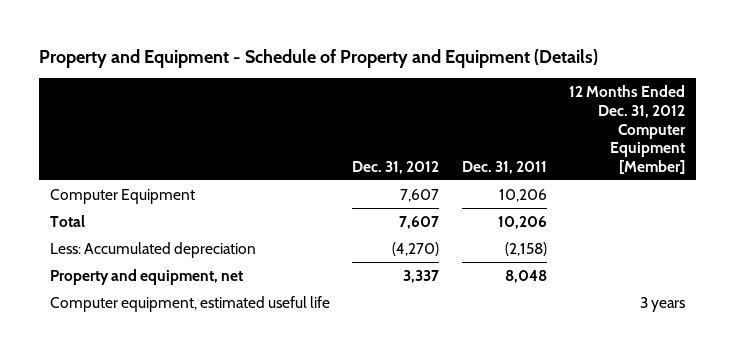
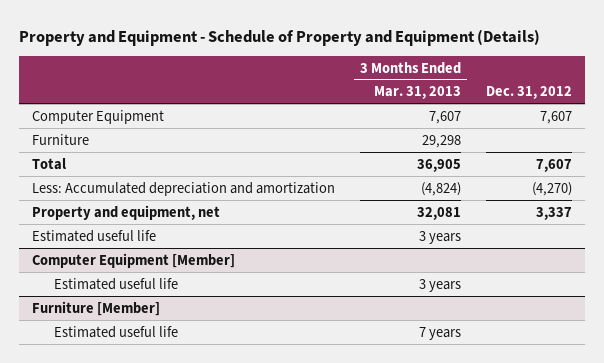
- | Dec. 31, 2012 | Dec. 31, 2011 | 12 Months Ended Dec. 31, 2012 Computer Equipment [Member]
+ | 3 Months Ended Mar. 31, 2013 | Dec. 31, 2012
+ Furniture | 29,298 |
- Less: Accumulated depreciation | (4,270) | (2,158) |
+ Less: Accumulated depreciation and amortization | (4,824) | (4,270)
- Computer equipment, estimated useful life | | | 3 years
+ Estimated useful life | 3 years |
+ Computer Equipment [Member]
+ Estimated useful life | 3 years |
+ Furniture [Member]
+ Estimated useful life | 7 years |

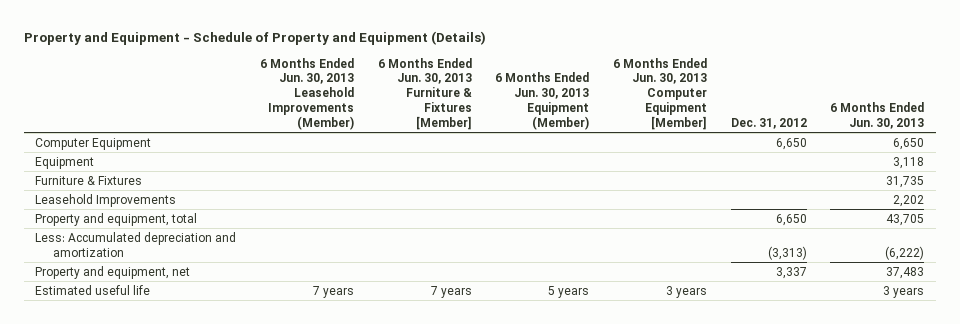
- | 3 Months Ended Mar. 31, 2013 | Dec. 31, 2012
+ | 6 Months Ended Jun. 30, 2013 Leasehold Improvements (Member) | 6 Months Ended Jun. 30, 2013 Furniture & Fixtures [Member] | 6 Months Ended Jun. 30, 2013 Equipment (Member) | 6 Months Ended Jun. 30, 2013 Computer Equipment [Member] | Dec. 31, 2012 | 6 Months Ended Jun. 30, 2013
- Computer Equipment | 7,607 | 7,607
- Furniture | 29,298 |
- Total | 36,905 | 7,607
- Less: Accumulated depreciation and amortization | (4,824) | (4,270)
+ Computer Equipment | | | | | 6,650 | 6,650
+ Equipment | | | | | | 3,118
+ Furniture & Fixtures | | | | | | 31,735
+ Leasehold Improvements | | | | | | 2,202
+ Property and equipment, total | | | | | 6,650 | 43,705
+ Less: Accumulated depreciation and amortization | | | | | (3,313) | (6,222)
- Computer Equipment [Member]
- Estimated useful life | 3 years |
- Furniture [Member]
- Estimated useful life | 7 years |

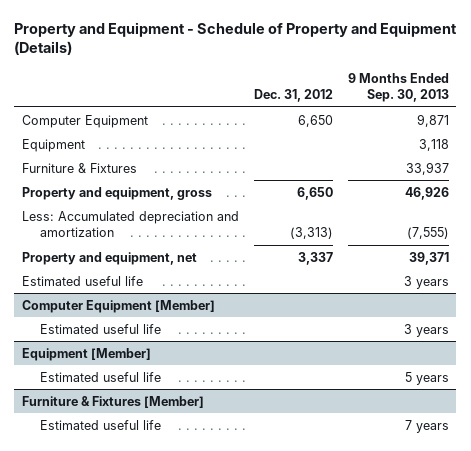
- | 6 Months Ended Jun. 30, 2013 Leasehold Improvements (Member) | 6 Months Ended Jun. 30, 2013 Furniture & Fixtures [Member] | 6 Months Ended Jun. 30, 2013 Equipment (Member) | 6 Months Ended Jun. 30, 2013 Computer Equipment [Member] | Dec. 31, 2012 | 6 Months Ended Jun. 30, 2013
+ | Dec. 31, 2012 | 9 Months Ended Sep. 30, 2013
- Leasehold Improvements | | | | | | 2,202
- Property and equipment, total | | | | | 6,650 | 43,705
+ Property and equipment, gross | 6,650 | 46,926
+ Computer Equipment [Member]
+ Estimated useful life | | 3 years
+ Equipment [Member]
+ Estimated useful life | | 5 years
+ Furniture & Fixtures [Member]
+ Estimated useful life | | 7 years

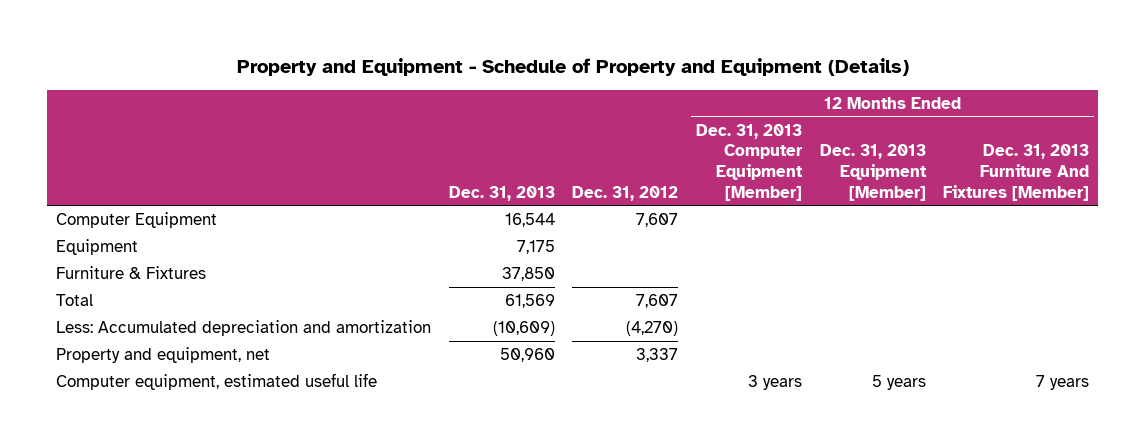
- | Dec. 31, 2012 | 9 Months Ended Sep. 30, 2013
+ | Dec. 31, 2013 | Dec. 31, 2012 | 12 Months Ended Dec. 31, 2013 Computer Equipment [Member] | 12 Months Ended Dec. 31, 2013 Equipment [Member] | 12 Months Ended Dec. 31, 2013 Furniture And Fixtures [Member]
- Computer Equipment | 6,650 | 9,871
+ Computer Equipment | 16,544 | 7,607 | | |
- Property and equipment, gross | 6,650 | 46,926
- Less: Accumulated depreciation and amortization | (3,313) | (7,555)
+ Total | 61,569 | 7,607 | | |
+ Less: Accumulated depreciation and amortization | (10,609) | (4,270) | | |
- Estimated useful life | | 3 years
- Computer Equipment [Member]
- Estimated useful life | | 3 years
- Equipment [Member]
- Estimated useful life | | 5 years
- Furniture & Fixtures [Member]
- Estimated useful life | | 7 years
+ Computer equipment, estimated useful life | | | 3 years | 5 years | 7 years

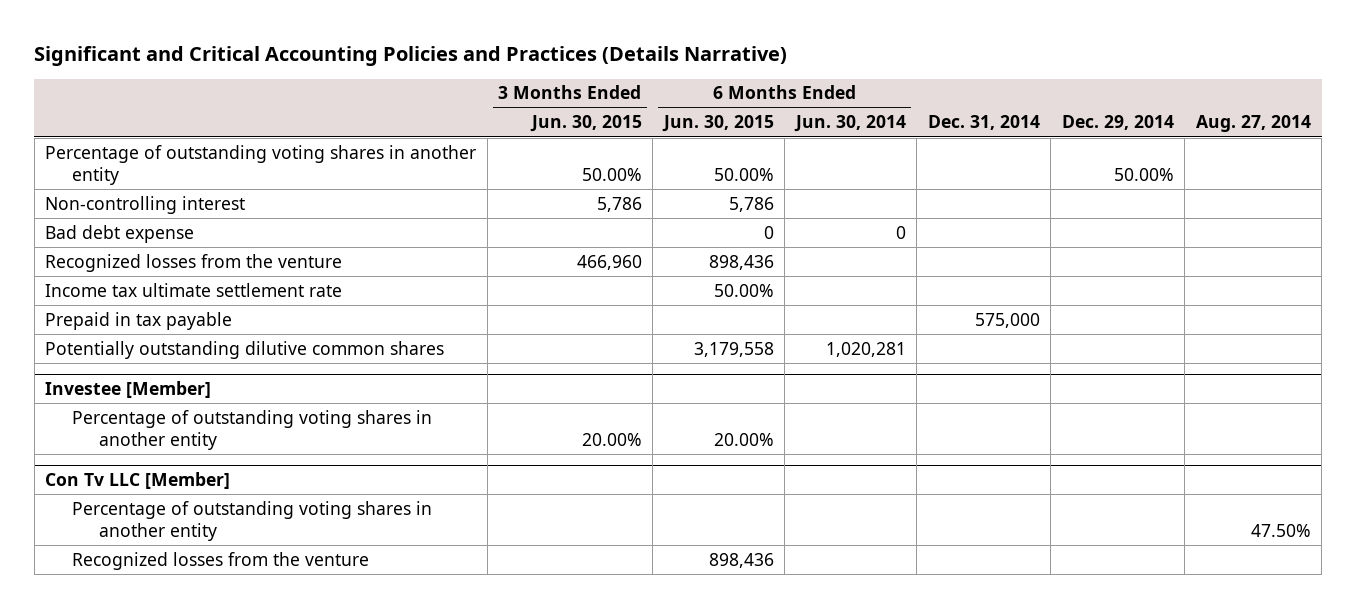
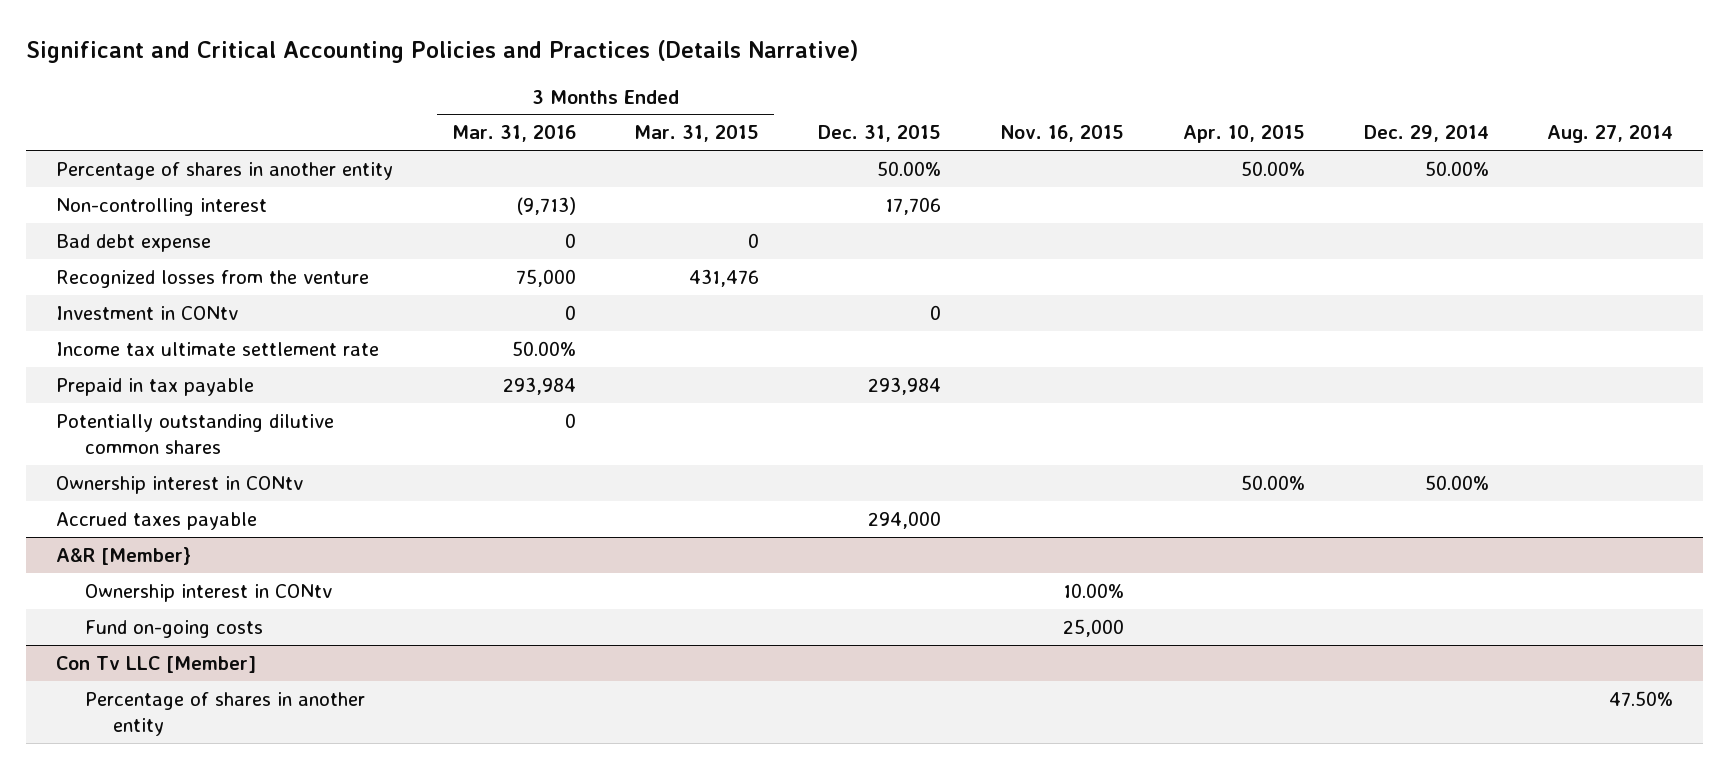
- | 3 Months Ended Jun. 30, 2015 | 6 Months Ended Jun. 30, 2015 | 6 Months Ended Jun. 30, 2014 | Dec. 31, 2014 | Dec. 29, 2014 | Aug. 27, 2014
+ | 3 Months Ended Mar. 31, 2016 | 3 Months Ended Mar. 31, 2015 | Dec. 31, 2015 | Nov. 16, 2015 | Apr. 10, 2015 | Dec. 29, 2014 | Aug. 27, 2014
- Percentage of outstanding voting shares in another entity | 50.00% | 50.00% | | | 50.00% |
+ Percentage of shares in another entity | | | 50.00% | | 50.00% | 50.00% |
+ Investment in CONtv | 0 | | 0 | | | |
- Investee [Member]
- Percentage of outstanding voting shares in another entity | 20.00% | 20.00% | | | |
+ Ownership interest in CONtv | | | | | 50.00% | 50.00% |
+ Accrued taxes payable | | | 294,000 | | | |
+ A&R [Member}
+ Ownership interest in CONtv | | | | 10.00% | | |
+ Fund on-going costs | | | | 25,000 | | |
@ Con Tv LLC [Member]
- Percentage of outstanding voting shares in another entity | | | | | | 47.50%
- Recognized losses from the venture | | 898,436 | | | |
+ Percentage of shares in another entity | | | | | | | 47.50%

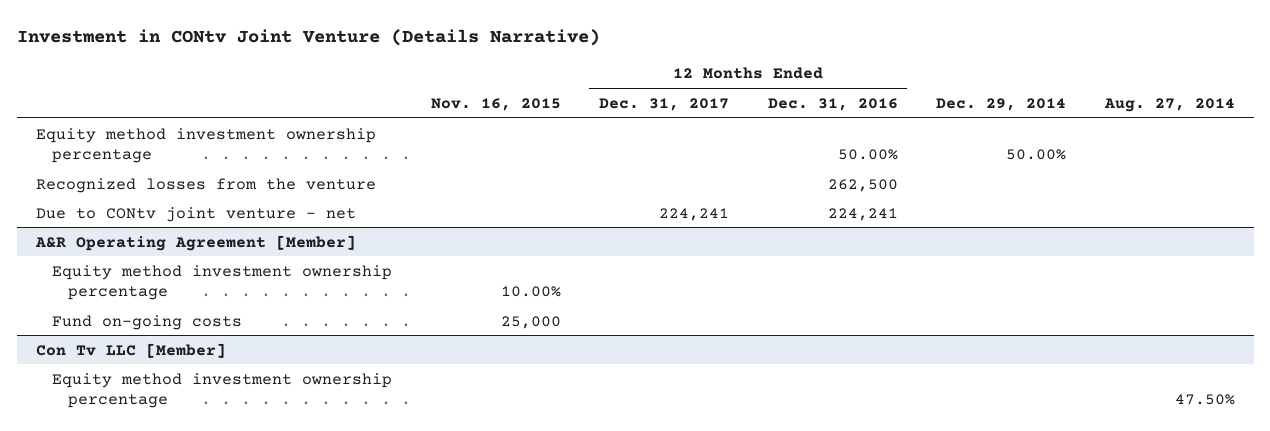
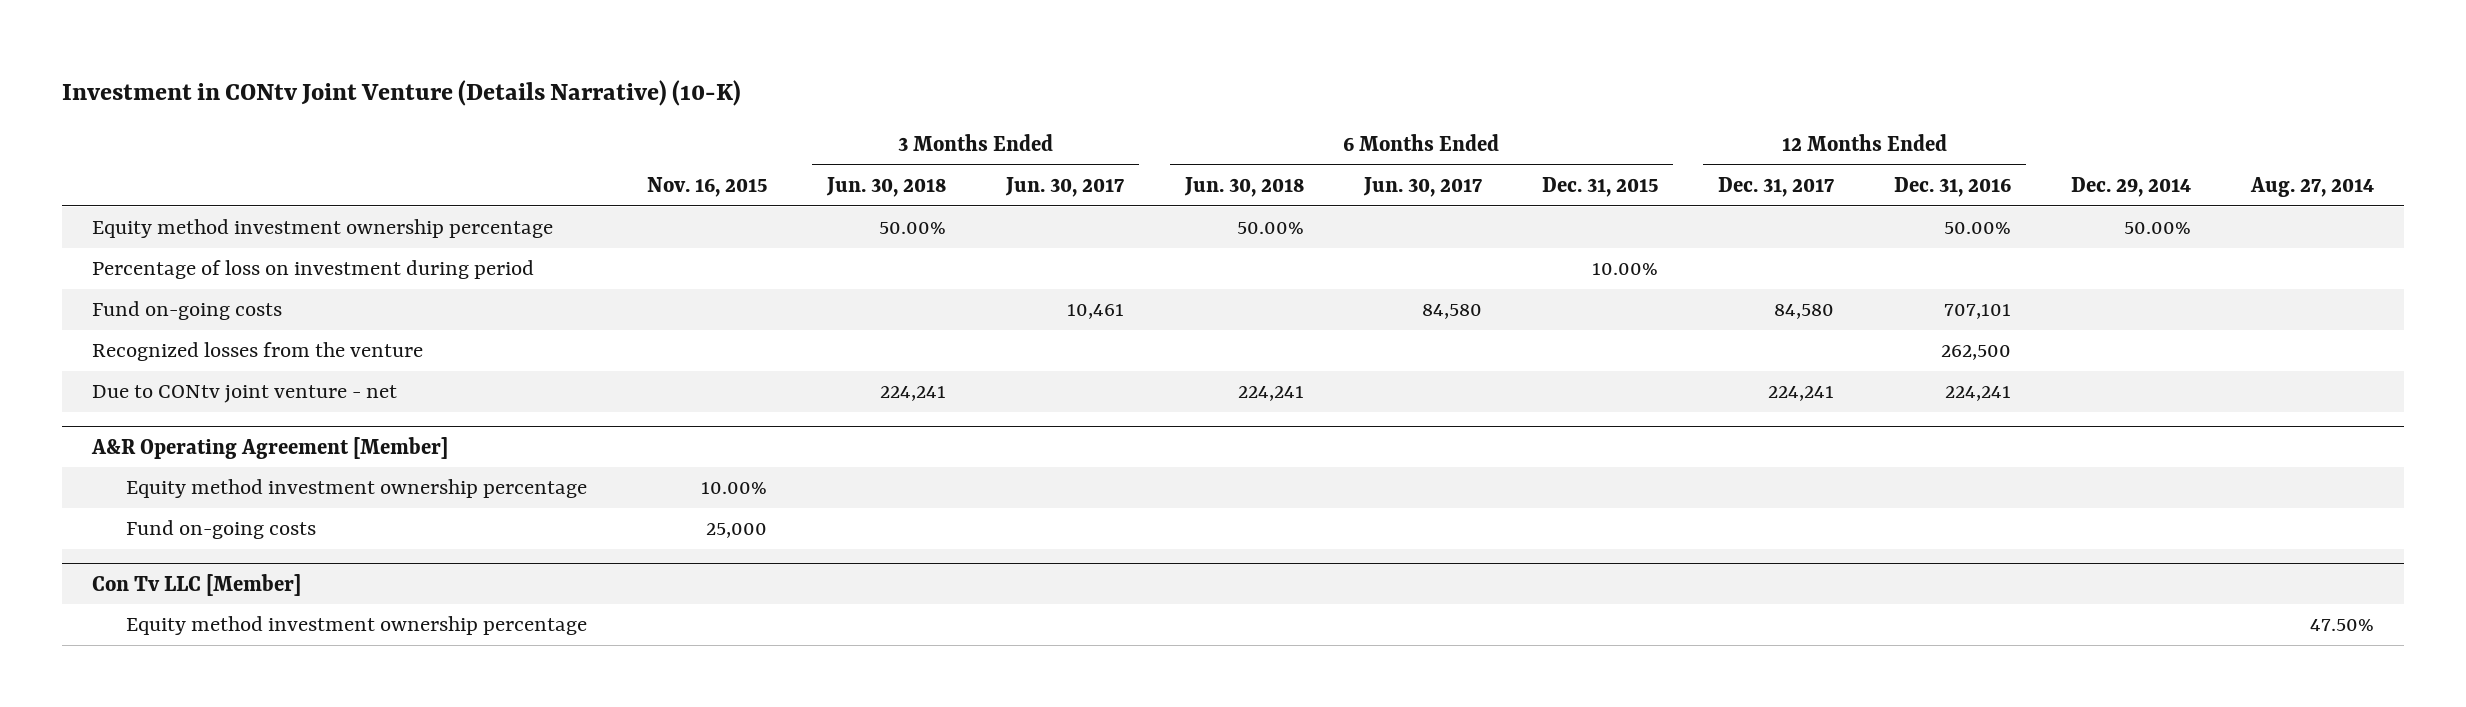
- Investment in CONtv Joint Venture (Details Narrative)
+ Investment in CONtv Joint Venture (Details Narrative) (10-K)
- | Nov. 16, 2015 | 12 Months Ended Dec. 31, 2017 | 12 Months Ended Dec. 31, 2016 | Dec. 29, 2014 | Aug. 27, 2014
+ | Nov. 16, 2015 | 3 Months Ended Jun. 30, 2018 | 3 Months Ended Jun. 30, 2017 | 6 Months Ended Jun. 30, 2018 | 6 Months Ended Jun. 30, 2017 | 6 Months Ended Dec. 31, 2015 | 12 Months Ended Dec. 31, 2017 | 12 Months Ended Dec. 31, 2016 | Dec. 29, 2014 | Aug. 27, 2014
+ Percentage of loss on investment during period | | | | | | 10.00% | | | |
+ Fund on-going costs | | | 10,461 | | 84,580 | | 84,580 | 707,101 | |

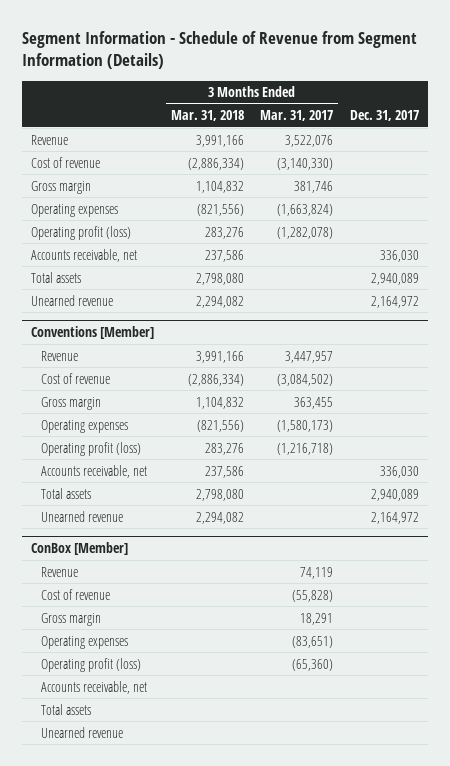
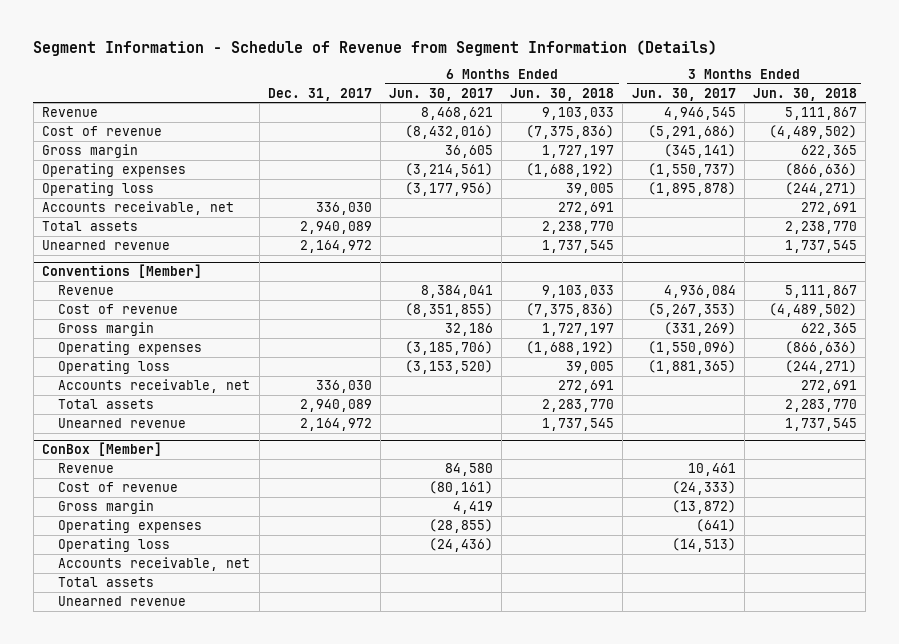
- | 3 Months Ended Mar. 31, 2018 | 3 Months Ended Mar. 31, 2017 | Dec. 31, 2017
+ | Dec. 31, 2017 | 6 Months Ended Jun. 30, 2017 | 6 Months Ended Jun. 30, 2018 | 3 Months Ended Jun. 30, 2017 | 3 Months Ended Jun. 30, 2018
- Operating profit (loss) | 283,276 | (1,282,078) |
+ Operating loss | | (3,177,956) | 39,005 | (1,895,878) | (244,271)
@ Conventions [Member]
- Operating profit (loss) | 283,276 | (1,216,718) |
+ Operating loss | | (3,153,520) | 39,005 | (1,881,365) | (244,271)
@ ConBox [Member]
- Operating profit (loss) | | (65,360) |
+ Operating loss | | (24,436) | | (14,513) |

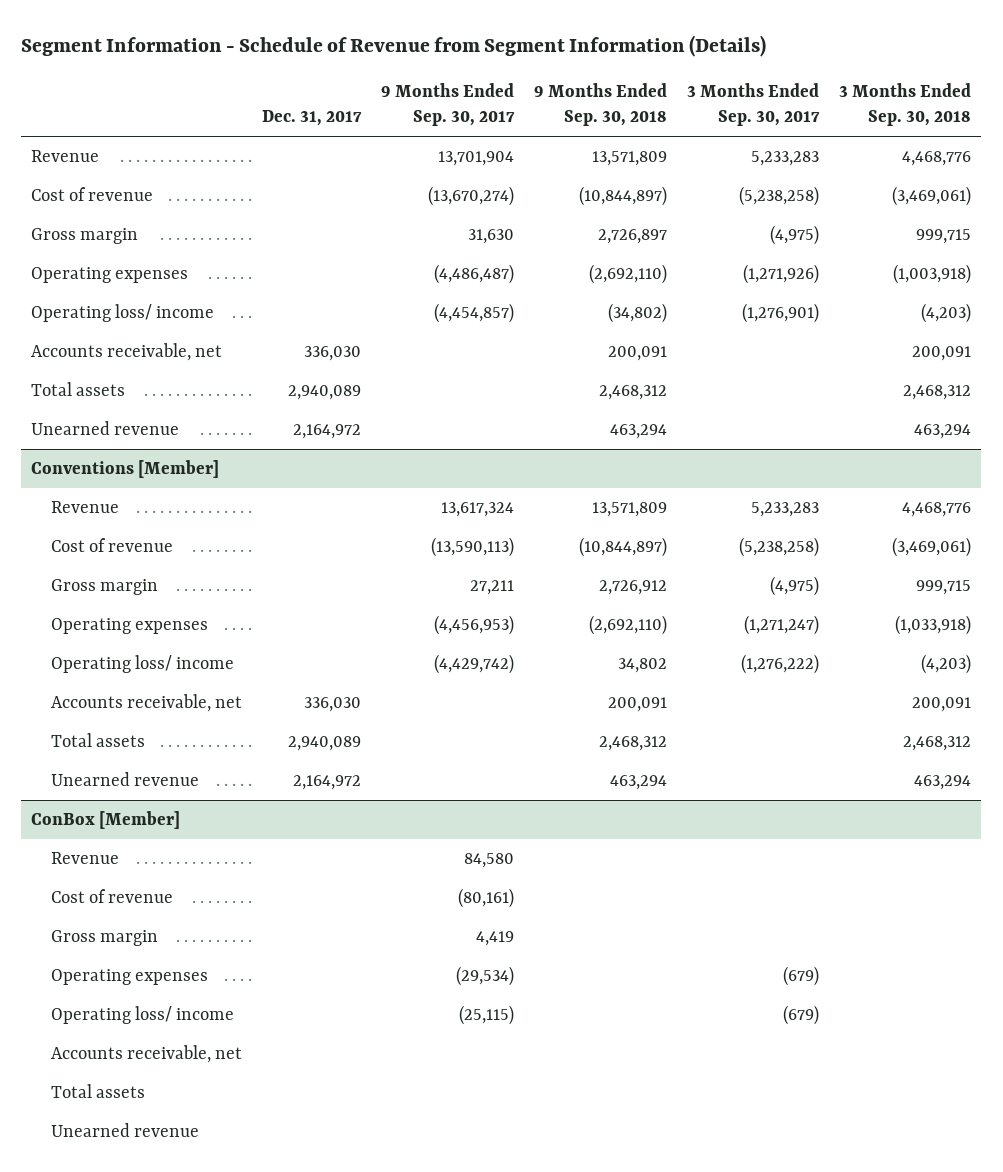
- | Dec. 31, 2017 | 6 Months Ended Jun. 30, 2017 | 6 Months Ended Jun. 30, 2018 | 3 Months Ended Jun. 30, 2017 | 3 Months Ended Jun. 30, 2018
+ | Dec. 31, 2017 | 9 Months Ended Sep. 30, 2017 | 9 Months Ended Sep. 30, 2018 | 3 Months Ended Sep. 30, 2017 | 3 Months Ended Sep. 30, 2018
- Operating loss | | (3,177,956) | 39,005 | (1,895,878) | (244,271)
+ Operating loss/ income | | (4,454,857) | (34,802) | (1,276,901) | (4,203)
@ Conventions [Member]
- Operating loss | | (3,153,520) | 39,005 | (1,881,365) | (244,271)
+ Operating loss/ income | | (4,429,742) | 34,802 | (1,276,222) | (4,203)
@ ConBox [Member]
- Operating loss | | (24,436) | | (14,513) |
+ Operating loss/ income | | (25,115) | | (679) |

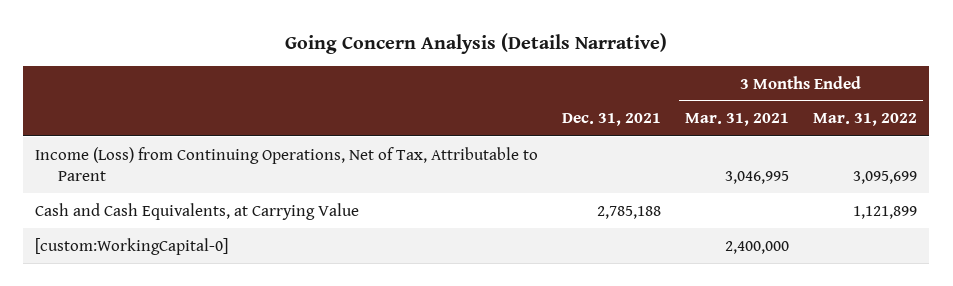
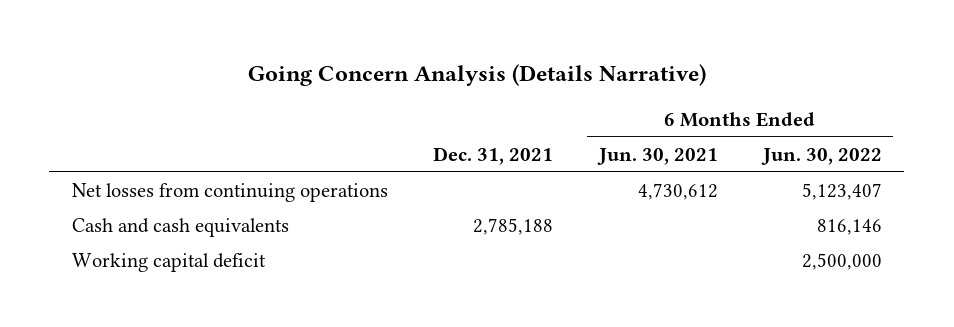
- | Dec. 31, 2021 | 3 Months Ended Mar. 31, 2021 | 3 Months Ended Mar. 31, 2022
+ | Dec. 31, 2021 | 6 Months Ended Jun. 30, 2021 | 6 Months Ended Jun. 30, 2022
- Income (Loss) from Continuing Operations, Net of Tax, Attributable to Parent | | 3,046,995 | 3,095,699
- Cash and Cash Equivalents, at Carrying Value | 2,785,188 | | 1,121,899
- [custom:WorkingCapital-0] | | 2,400,000 |
+ Net losses from continuing operations | | 4,730,612 | 5,123,407
+ Cash and cash equivalents | 2,785,188 | | 816,146
+ Working capital deficit | | | 2,500,000

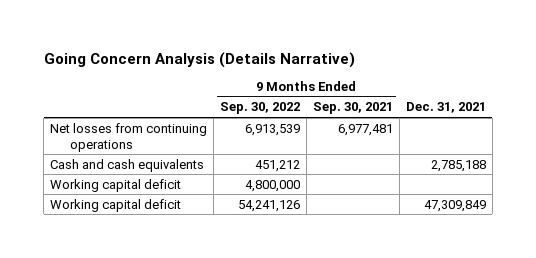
- | Dec. 31, 2021 | 6 Months Ended Jun. 30, 2021 | 6 Months Ended Jun. 30, 2022
+ | 9 Months Ended Sep. 30, 2022 | 9 Months Ended Sep. 30, 2021 | Dec. 31, 2021
+ Working capital deficit | 54,241,126 | | 47,309,849

